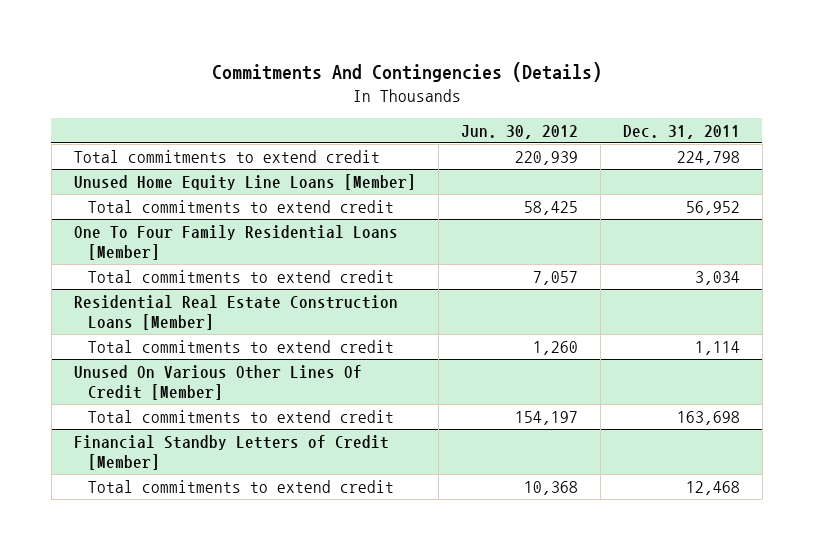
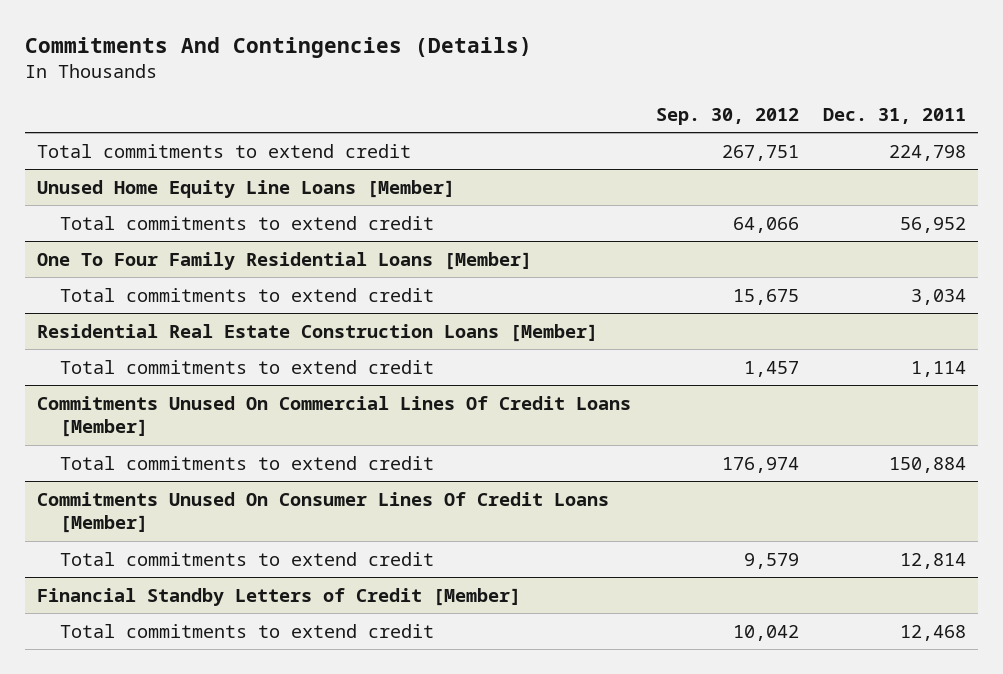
- | Jun. 30, 2012 | Dec. 31, 2011
+ | Sep. 30, 2012 | Dec. 31, 2011
- Unused On Various Other Lines Of Credit [Member]
- Total commitments to extend credit | 154,197 | 163,698
+ Commitments Unused On Commercial Lines Of Credit Loans [Member]
+ Total commitments to extend credit | 176,974 | 150,884
+ Commitments Unused On Consumer Lines Of Credit Loans [Member]
+ Total commitments to extend credit | 9,579 | 12,814

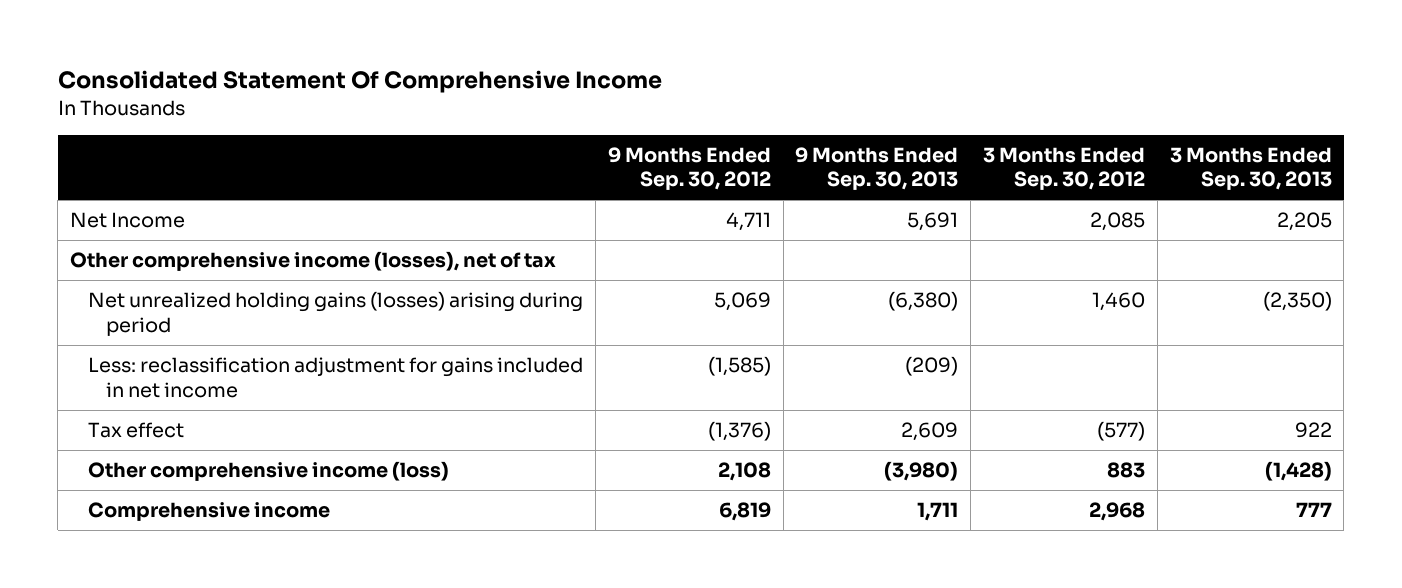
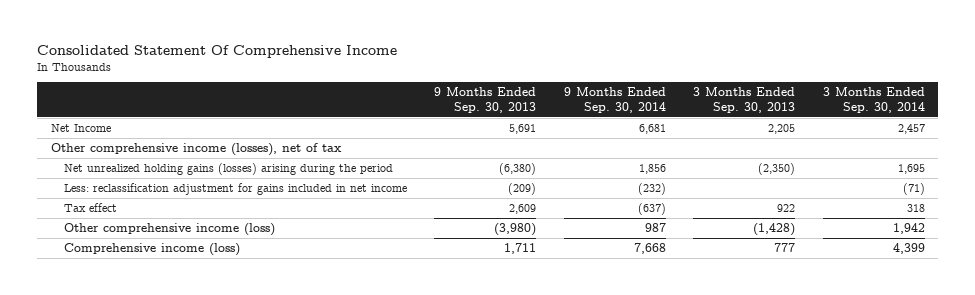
- | 9 Months Ended Sep. 30, 2012 | 9 Months Ended Sep. 30, 2013 | 3 Months Ended Sep. 30, 2012 | 3 Months Ended Sep. 30, 2013
+ | 9 Months Ended Sep. 30, 2013 | 9 Months Ended Sep. 30, 2014 | 3 Months Ended Sep. 30, 2013 | 3 Months Ended Sep. 30, 2014
- Net unrealized holding gains (losses) arising during period | 5,069 | (6,380) | 1,460 | (2,350)
+ Net unrealized holding gains (losses) arising during the period | (6,380) | 1,856 | (2,350) | 1,695
- Comprehensive income | 6,819 | 1,711 | 2,968 | 777
+ Comprehensive income (loss) | 1,711 | 7,668 | 777 | 4,399

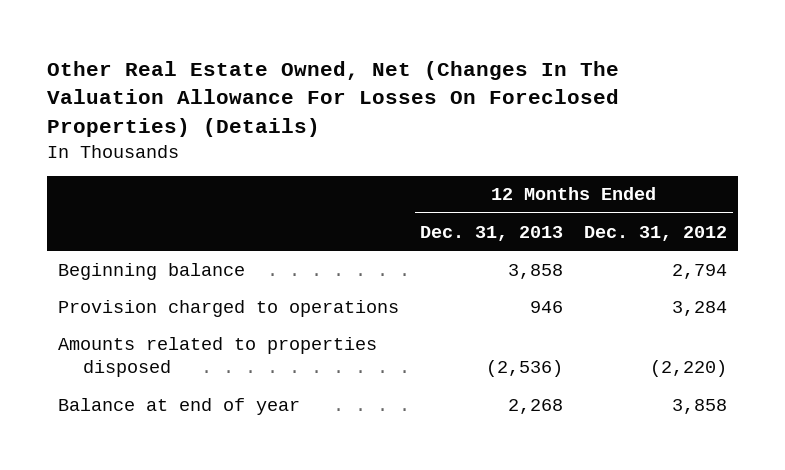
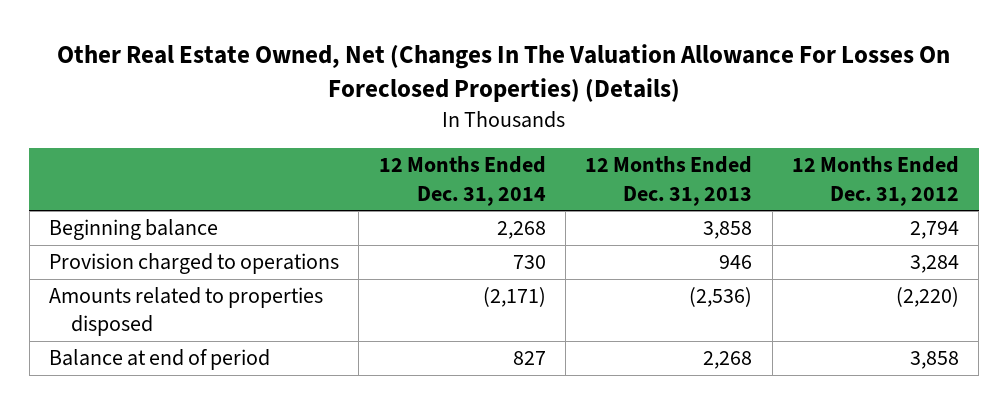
- | 12 Months Ended Dec. 31, 2013 | 12 Months Ended Dec. 31, 2012
+ | 12 Months Ended Dec. 31, 2014 | 12 Months Ended Dec. 31, 2013 | 12 Months Ended Dec. 31, 2012
- Balance at end of year | 2,268 | 3,858
+ Balance at end of period | 827 | 2,268 | 3,858

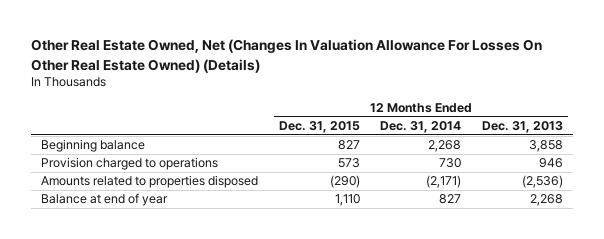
- Other Real Estate Owned, Net (Changes In The Valuation Allowance For Losses On Foreclosed Properties) (Details)
+ Other Real Estate Owned, Net (Changes In Valuation Allowance For Losses On Other Real Estate Owned) (Details)
- | 12 Months Ended Dec. 31, 2014 | 12 Months Ended Dec. 31, 2013 | 12 Months Ended Dec. 31, 2012
+ | 12 Months Ended Dec. 31, 2015 | 12 Months Ended Dec. 31, 2014 | 12 Months Ended Dec. 31, 2013
- Balance at end of period | 827 | 2,268 | 3,858
+ Balance at end of year | 1,110 | 827 | 2,268

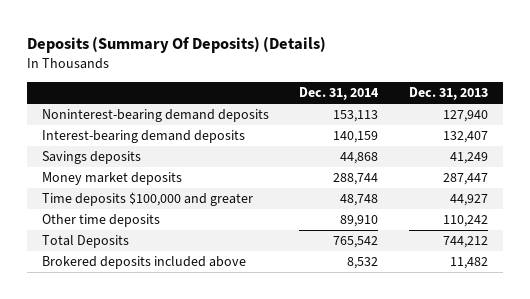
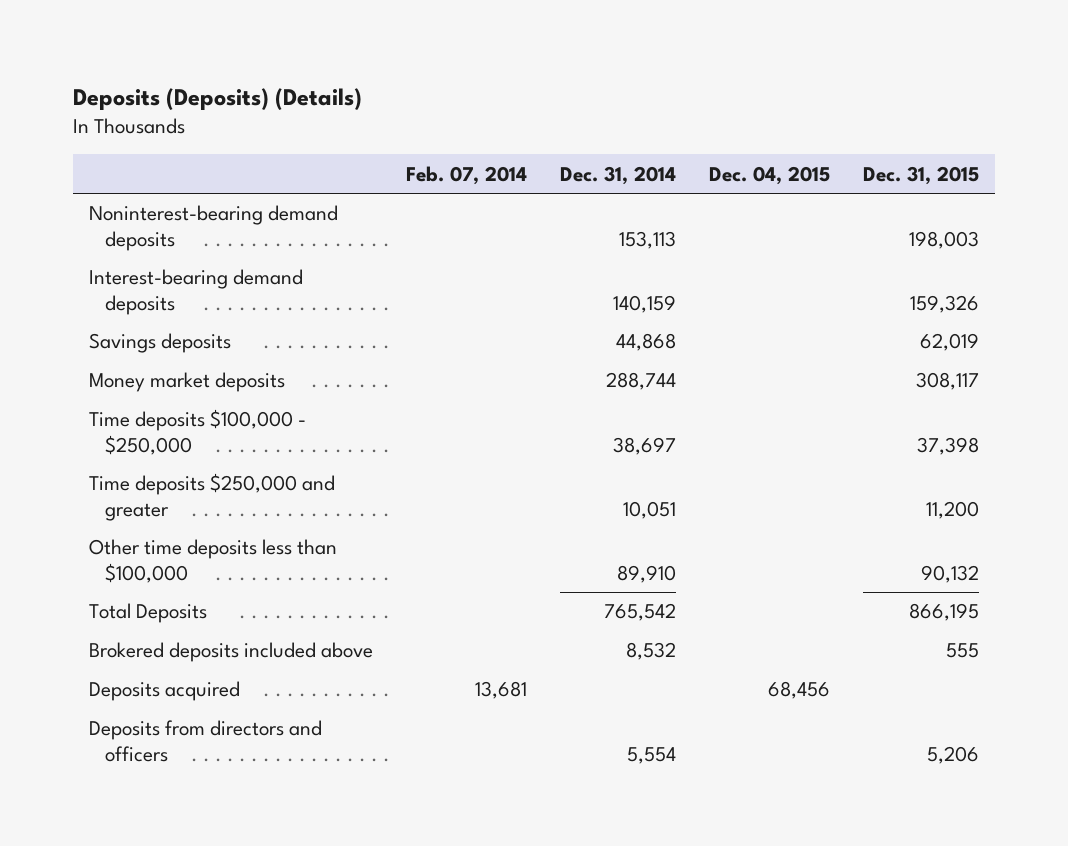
- Deposits (Summary Of Deposits) (Details)
+ Deposits (Deposits) (Details)
- | Dec. 31, 2014 | Dec. 31, 2013
+ | Feb. 07, 2014 | Dec. 31, 2014 | Dec. 04, 2015 | Dec. 31, 2015
- Time deposits $100,000 and greater | 48,748 | 44,927
- Other time deposits | 89,910 | 110,242
+ Time deposits $100,000 - $250,000 | | 38,697 | | 37,398
+ Time deposits $250,000 and greater | | 10,051 | | 11,200
+ Other time deposits less than $100,000 | | 89,910 | | 90,132
+ Deposits acquired | 13,681 | | 68,456 |
+ Deposits from directors and officers | | 5,554 | | 5,206

